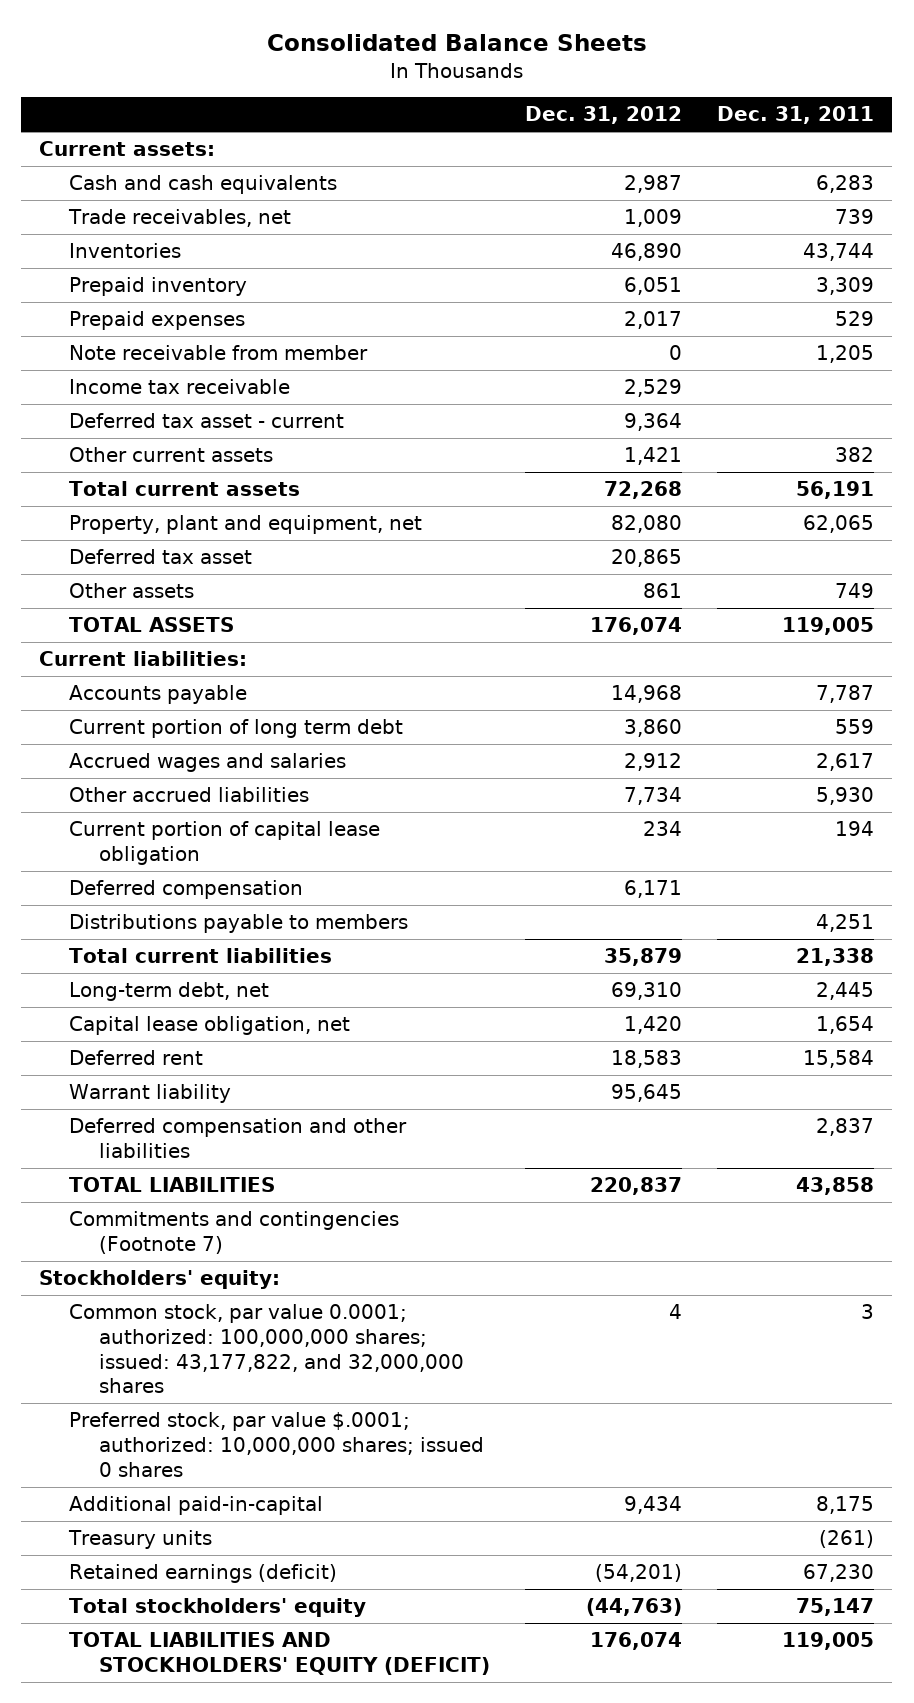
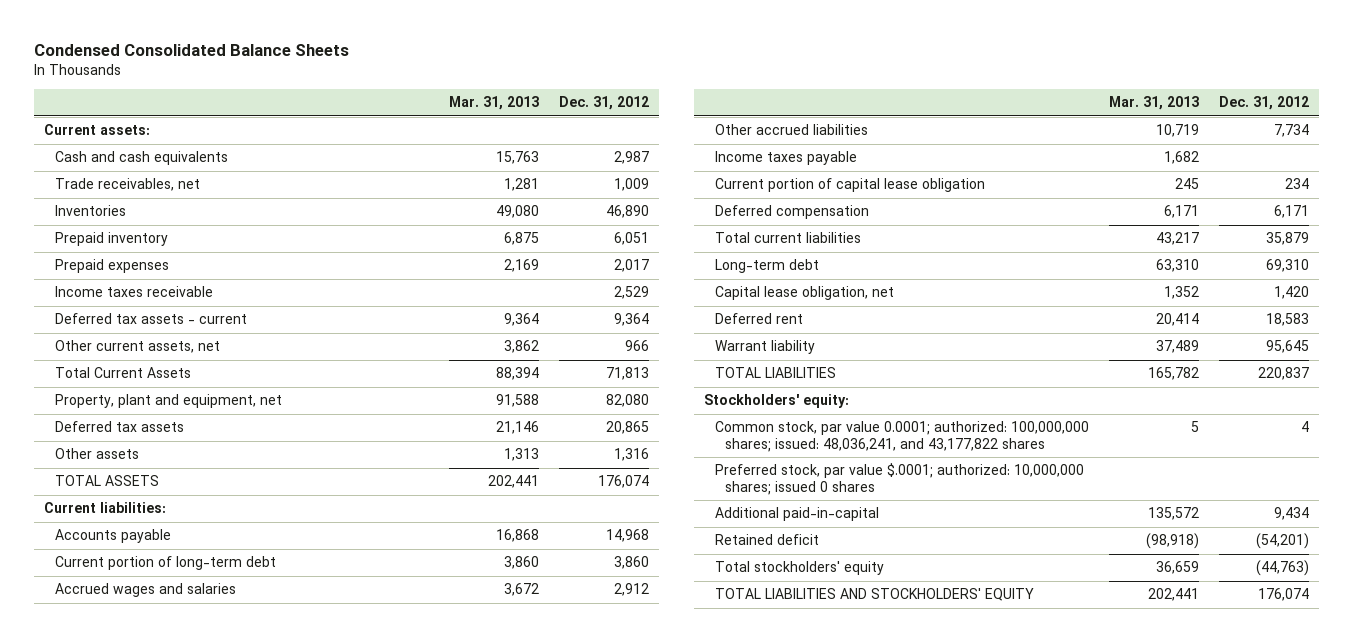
- Consolidated Balance Sheets
+ Condensed Consolidated Balance Sheets
- | Dec. 31, 2012 | Dec. 31, 2011
+ | Mar. 31, 2013 | Dec. 31, 2012
- Note receivable from member | 0 | 1,205
- Income tax receivable | 2,529 |
- Deferred tax asset - current | 9,364 |
- Other current assets | 1,421 | 382
- Total current assets | 72,268 | 56,191
+ Income taxes receivable | | 2,529
+ Deferred tax assets - current | 9,364 | 9,364
+ Other current assets, net | 3,862 | 966
+ Total Current Assets | 88,394 | 71,813
- Deferred tax asset | 20,865 |
- Other assets | 861 | 749
+ Deferred tax assets | 21,146 | 20,865
+ Other assets | 1,313 | 1,316
- Current portion of long term debt | 3,860 | 559
+ Current portion of long-term debt | 3,860 | 3,860
+ Income taxes payable | 1,682 |
- Distributions payable to members | | 4,251
- Long-term debt, net | 69,310 | 2,445
+ Long-term debt | 63,310 | 69,310
- Deferred compensation and other liabilities | | 2,837
- Commitments and contingencies (Footnote 7)
- Common stock, par value 0.0001; authorized: 100,000,000 shares; issued: 43,177,822, and 32,000,000 shares | 4 | 3
+ Common stock, par value 0.0001; authorized: 100,000,000 shares; issued: 48,036,241, and 43,177,822 shares | 5 | 4
- Treasury units | | (261)
- Retained earnings (deficit) | (54,201) | 67,230
+ Retained deficit | (98,918) | (54,201)
- TOTAL LIABILITIES AND STOCKHOLDERS' EQUITY (DEFICIT) | 176,074 | 119,005
+ TOTAL LIABILITIES AND STOCKHOLDERS' EQUITY | 202,441 | 176,074

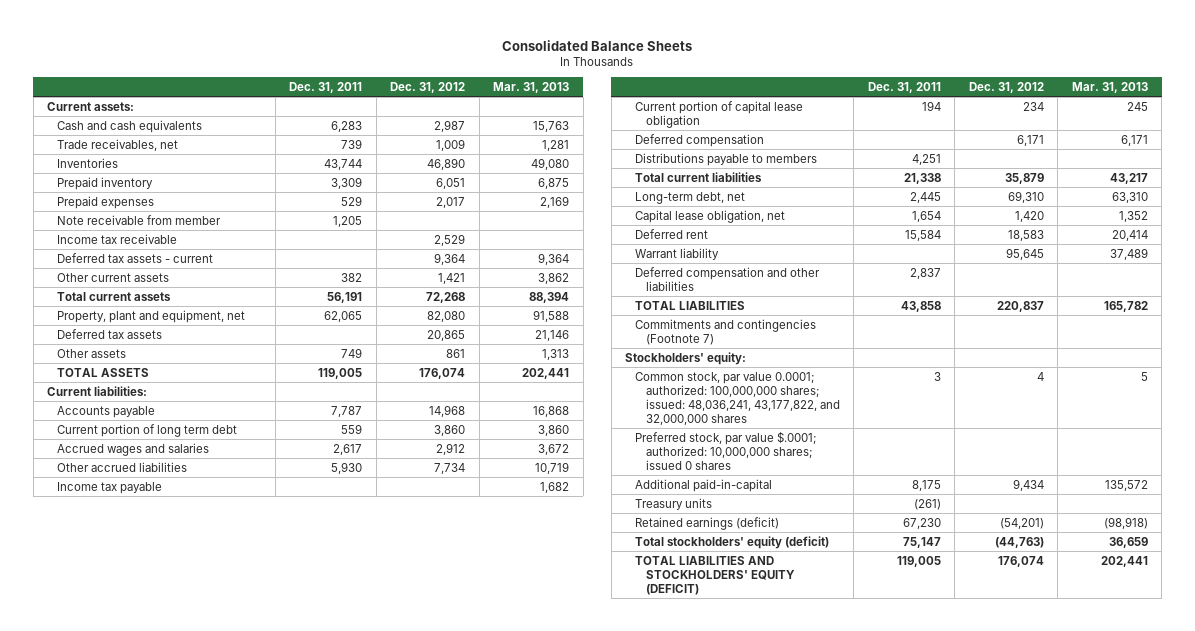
- Condensed Consolidated Balance Sheets
+ Consolidated Balance Sheets
- | Mar. 31, 2013 | Dec. 31, 2012
+ | Dec. 31, 2011 | Dec. 31, 2012 | Mar. 31, 2013
- Income taxes receivable | | 2,529
+ Note receivable from member | 1,205 | |
+ Income tax receivable | | 2,529 |
- Other current assets, net | 3,862 | 966
- Total Current Assets | 88,394 | 71,813
+ Other current assets | 382 | 1,421 | 3,862
+ Total current assets | 56,191 | 72,268 | 88,394
- Other assets | 1,313 | 1,316
+ Other assets | 749 | 861 | 1,313
- Current portion of long-term debt | 3,860 | 3,860
+ Current portion of long term debt | 559 | 3,860 | 3,860
- Income taxes payable | 1,682 |
+ Income tax payable | | | 1,682
+ Distributions payable to members | 4,251 | |
- Long-term debt | 63,310 | 69,310
+ Long-term debt, net | 2,445 | 69,310 | 63,310
+ Deferred compensation and other liabilities | 2,837 | |
+ Commitments and contingencies (Footnote 7)
- Common stock, par value 0.0001; authorized: 100,000,000 shares; issued: 48,036,241, and 43,177,822 shares | 5 | 4
+ Common stock, par value 0.0001; authorized: 100,000,000 shares; issued: 48,036,241, 43,177,822, and 32,000,000 shares | 3 | 4 | 5
- Retained deficit | (98,918) | (54,201)
- Total stockholders' equity | 36,659 | (44,763)
- TOTAL LIABILITIES AND STOCKHOLDERS' EQUITY | 202,441 | 176,074
+ Treasury units | (261) | |
+ Retained earnings (deficit) | 67,230 | (54,201) | (98,918)
+ Total stockholders' equity (deficit) | 75,147 | (44,763) | 36,659
+ TOTAL LIABILITIES AND STOCKHOLDERS' EQUITY (DEFICIT) | 119,005 | 176,074 | 202,441

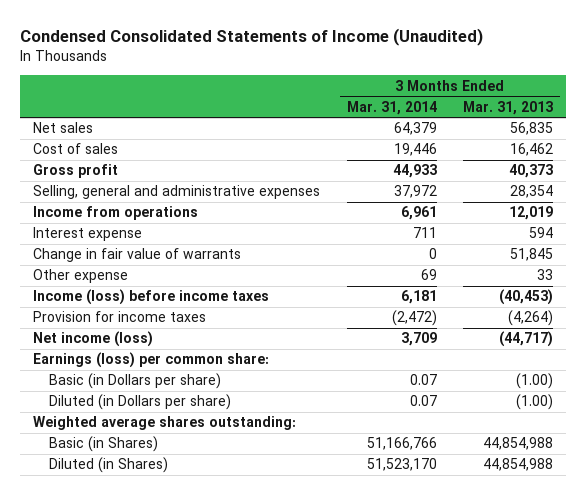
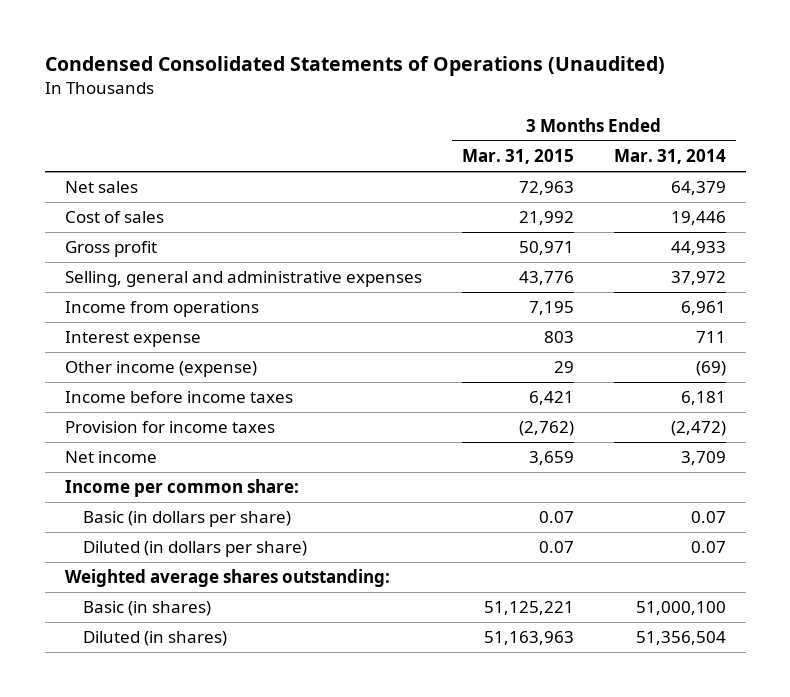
- Condensed Consolidated Statements of Income (Unaudited)
+ Condensed Consolidated Statements of Operations (Unaudited)
- | 3 Months Ended Mar. 31, 2014 | 3 Months Ended Mar. 31, 2013
+ | 3 Months Ended Mar. 31, 2015 | 3 Months Ended Mar. 31, 2014
- Change in fair value of warrants | 0 | 51,845
- Other expense | 69 | 33
- Income (loss) before income taxes | 6,181 | (40,453)
+ Other income (expense) | 29 | (69)
+ Income before income taxes | 6,421 | 6,181
- Net income (loss) | 3,709 | (44,717)
- Earnings (loss) per common share:
- Basic (in Dollars per share) | 0.07 | (1.00)
- Diluted (in Dollars per share) | 0.07 | (1.00)
+ Net income | 3,659 | 3,709
+ Income per common share:
+ Basic (in dollars per share) | 0.07 | 0.07
+ Diluted (in dollars per share) | 0.07 | 0.07
- Basic (in Shares) | 51,166,766 | 44,854,988
- Diluted (in Shares) | 51,523,170 | 44,854,988
+ Basic (in shares) | 51,125,221 | 51,000,100
+ Diluted (in shares) | 51,163,963 | 51,356,504

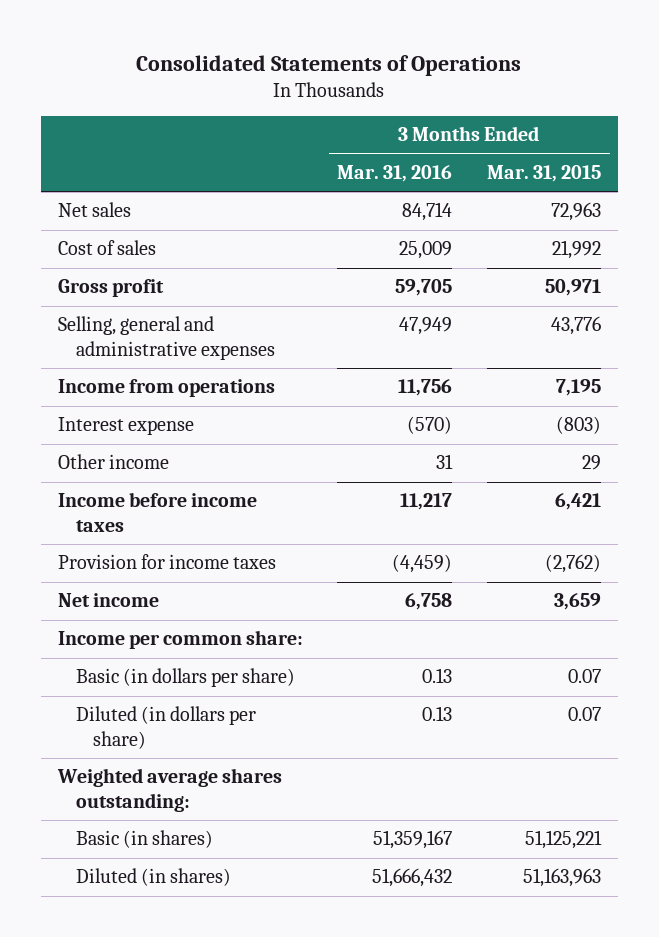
- Condensed Consolidated Statements of Operations (Unaudited)
+ Consolidated Statements of Operations
- | 3 Months Ended Mar. 31, 2015 | 3 Months Ended Mar. 31, 2014
+ | 3 Months Ended Mar. 31, 2016 | 3 Months Ended Mar. 31, 2015
- Interest expense | 803 | 711
- Other income (expense) | 29 | (69)
+ Interest expense | (570) | (803)
+ Other income | 31 | 29

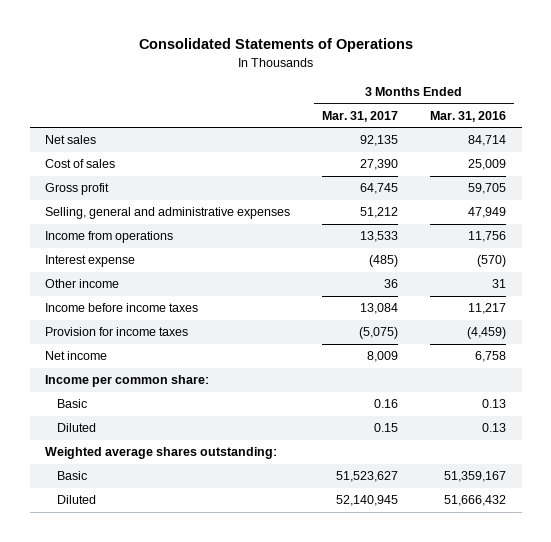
- | 3 Months Ended Mar. 31, 2016 | 3 Months Ended Mar. 31, 2015
+ | 3 Months Ended Mar. 31, 2017 | 3 Months Ended Mar. 31, 2016
- Basic (in dollars per share) | 0.13 | 0.07
- Diluted (in dollars per share) | 0.13 | 0.07
+ Basic | 0.16 | 0.13
+ Diluted | 0.15 | 0.13
- Basic (in shares) | 51,359,167 | 51,125,221
- Diluted (in shares) | 51,666,432 | 51,163,963
+ Basic | 51,523,627 | 51,359,167
+ Diluted | 52,140,945 | 51,666,432

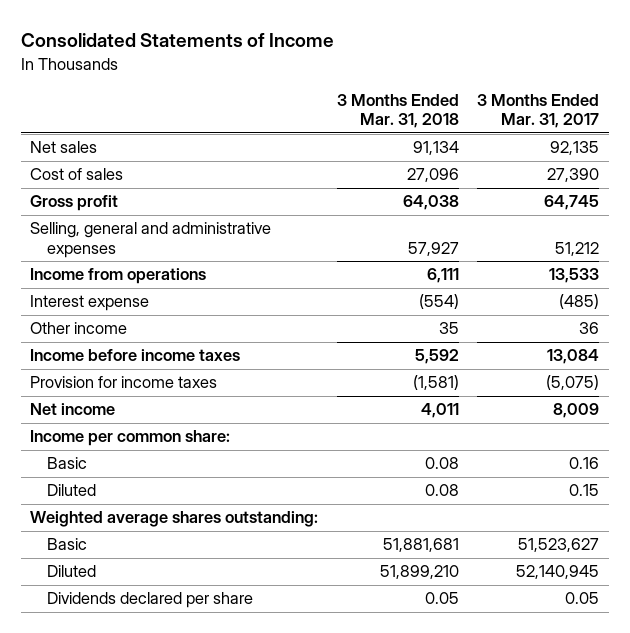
- Consolidated Statements of Operations
+ Consolidated Statements of Income
- | 3 Months Ended Mar. 31, 2017 | 3 Months Ended Mar. 31, 2016
+ | 3 Months Ended Mar. 31, 2018 | 3 Months Ended Mar. 31, 2017
+ Dividends declared per share | 0.05 | 0.05

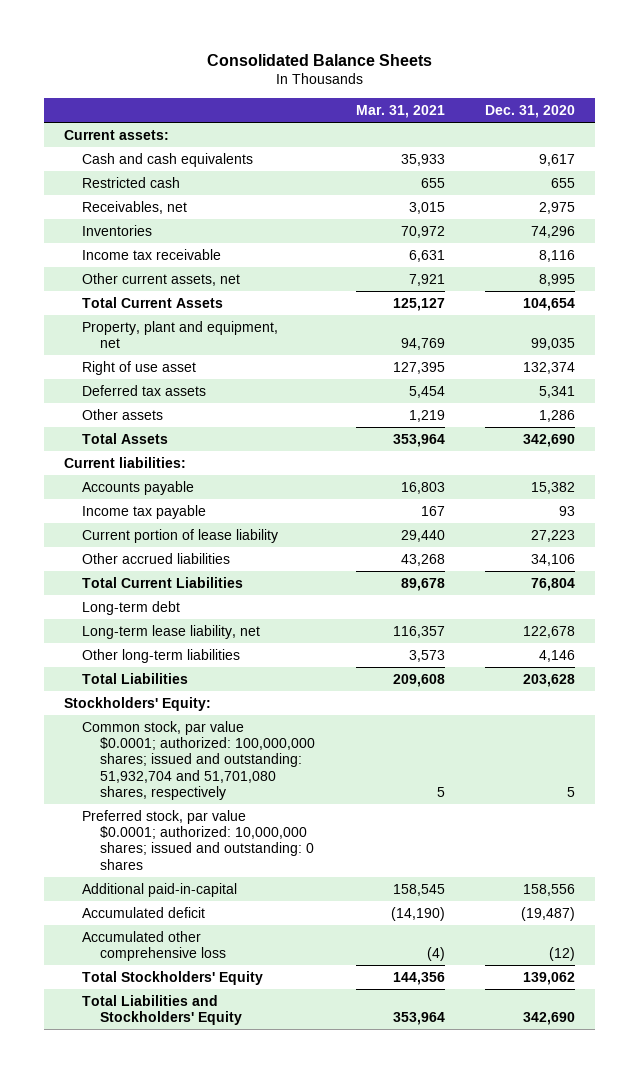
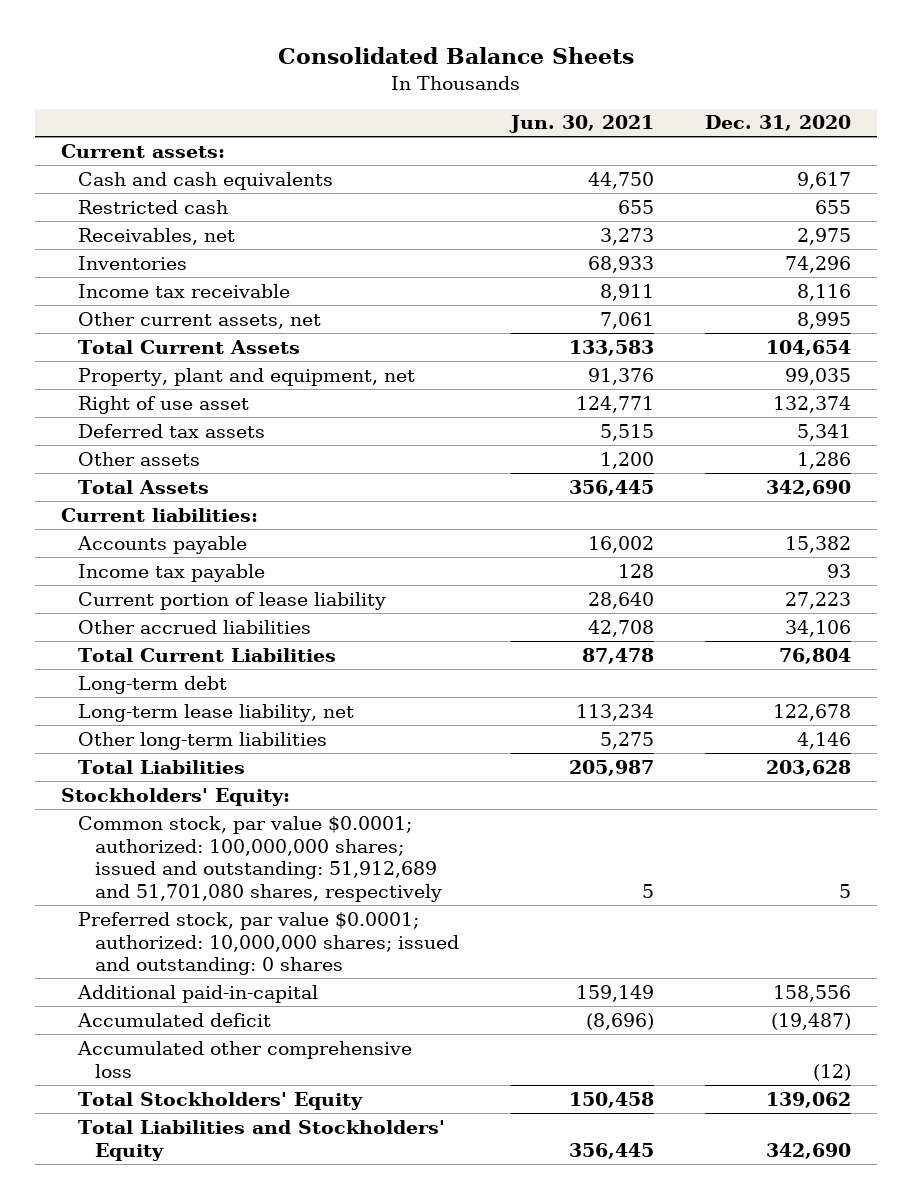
- | Mar. 31, 2021 | Dec. 31, 2020
+ | Jun. 30, 2021 | Dec. 31, 2020
- Common stock, par value $0.0001; authorized: 100,000,000 shares; issued and outstanding: 51,932,704 and 51,701,080 shares, respectively | 5 | 5
+ Common stock, par value $0.0001; authorized: 100,000,000 shares; issued and outstanding: 51,912,689 and 51,701,080 shares, respectively | 5 | 5

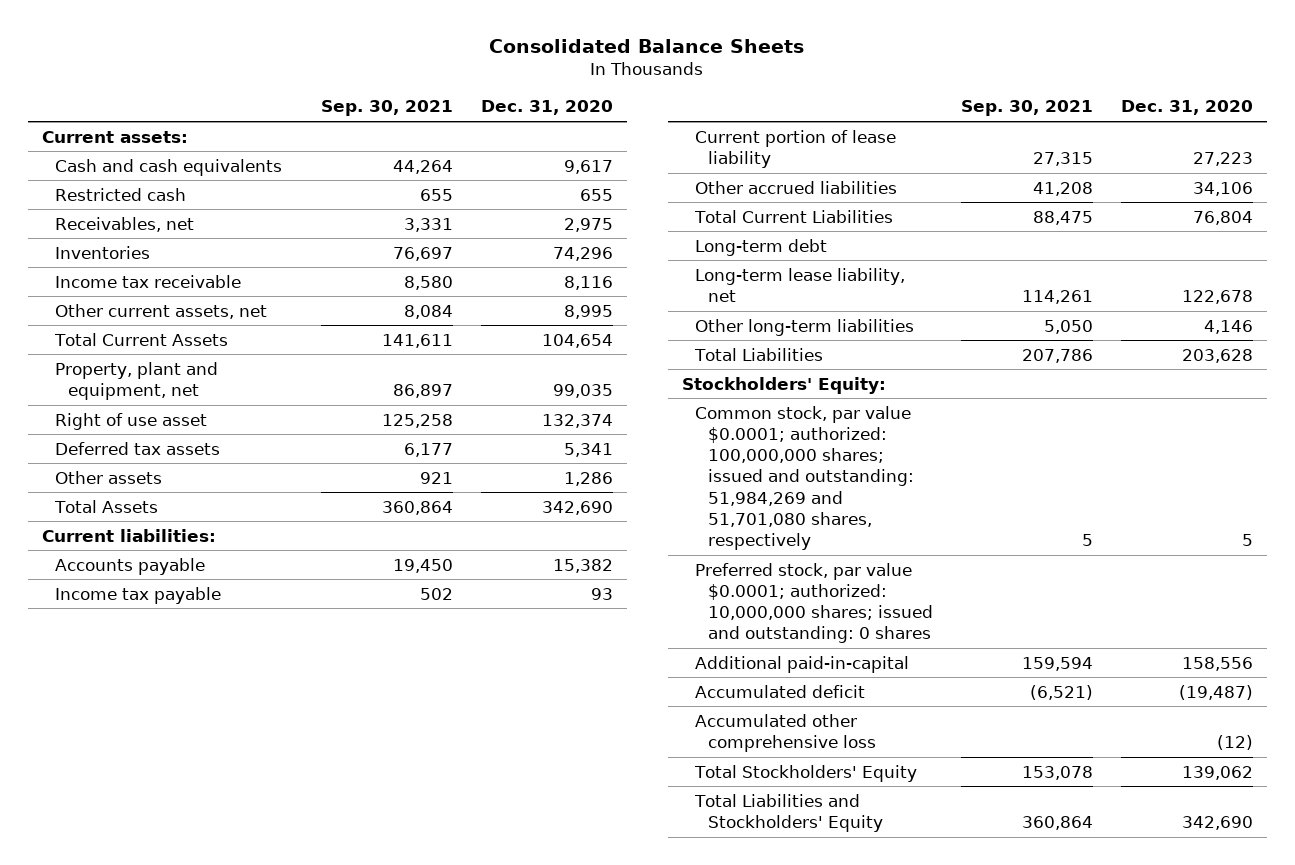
- | Jun. 30, 2021 | Dec. 31, 2020
+ | Sep. 30, 2021 | Dec. 31, 2020
- Common stock, par value $0.0001; authorized: 100,000,000 shares; issued and outstanding: 51,912,689 and 51,701,080 shares, respectively | 5 | 5
+ Common stock, par value $0.0001; authorized: 100,000,000 shares; issued and outstanding: 51,984,269 and 51,701,080 shares, respectively | 5 | 5

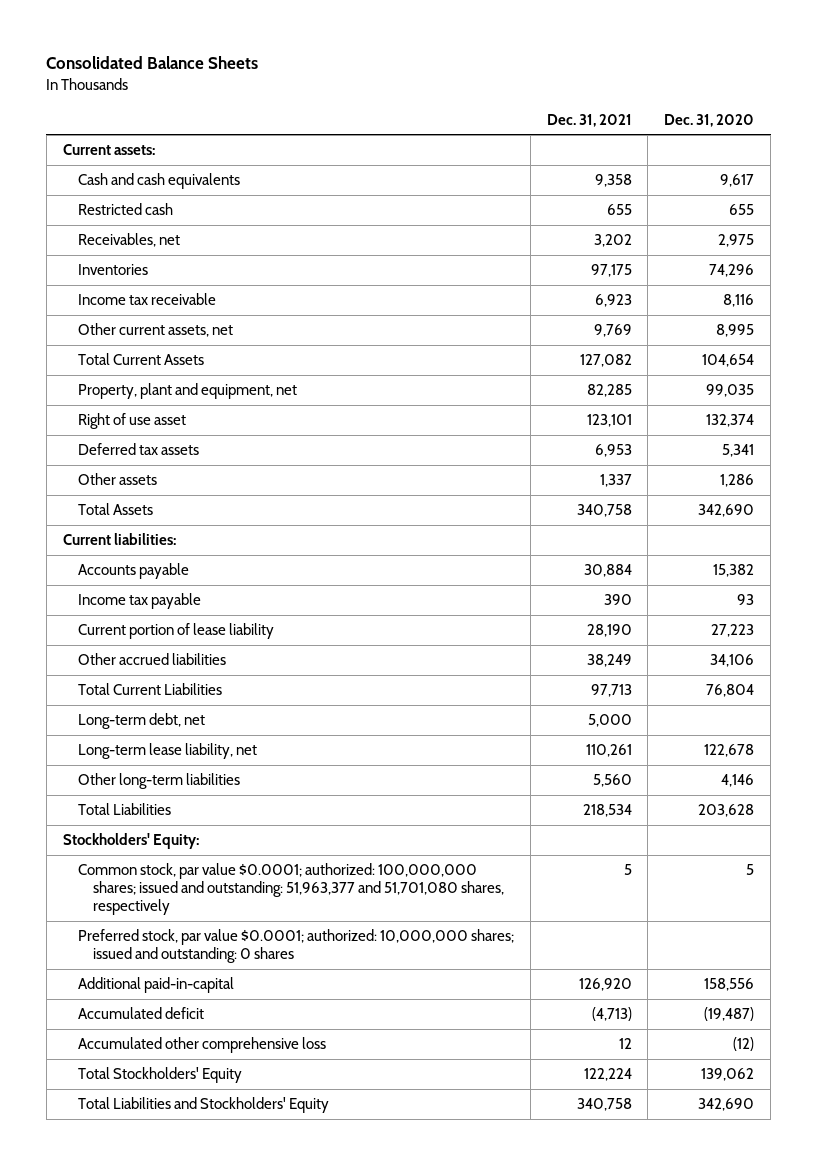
- | Sep. 30, 2021 | Dec. 31, 2020
+ | Dec. 31, 2021 | Dec. 31, 2020
- Long-term debt
+ Long-term debt, net | 5,000 |
- Common stock, par value $0.0001; authorized: 100,000,000 shares; issued and outstanding: 51,984,269 and 51,701,080 shares, respectively | 5 | 5
+ Common stock, par value $0.0001; authorized: 100,000,000 shares; issued and outstanding: 51,963,377 and 51,701,080 shares, respectively | 5 | 5

